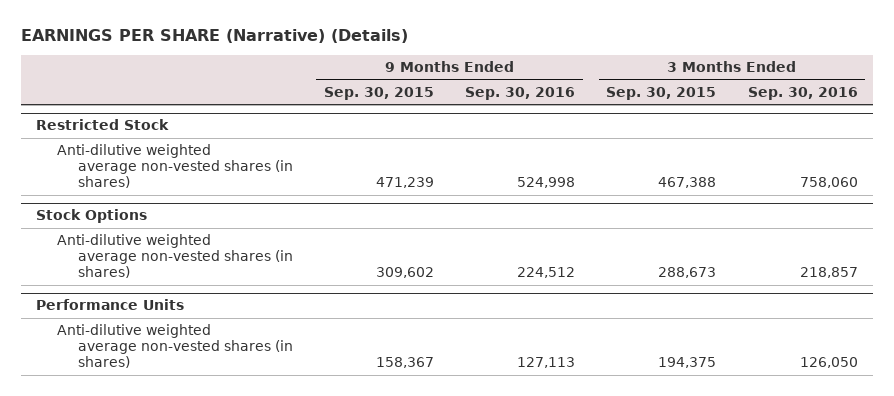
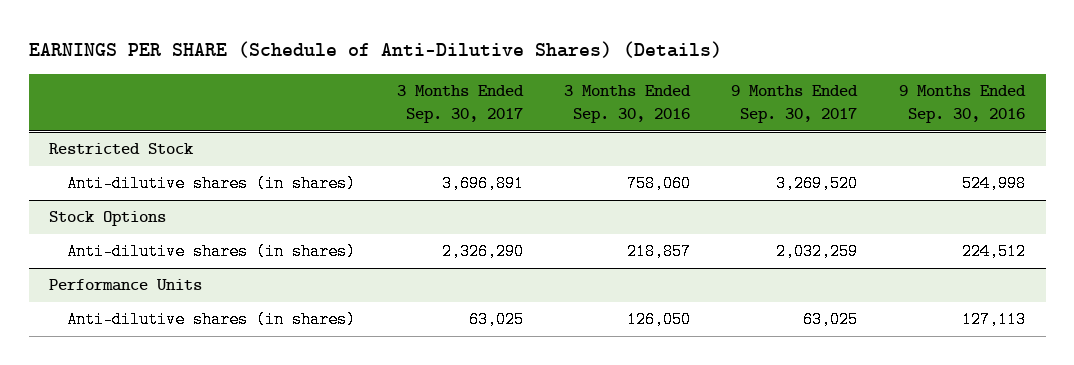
- EARNINGS PER SHARE (Narrative) (Details)
+ EARNINGS PER SHARE (Schedule of Anti-Dilutive Shares) (Details)
- | 9 Months Ended Sep. 30, 2015 | 9 Months Ended Sep. 30, 2016 | 3 Months Ended Sep. 30, 2015 | 3 Months Ended Sep. 30, 2016
+ | 3 Months Ended Sep. 30, 2017 | 3 Months Ended Sep. 30, 2016 | 9 Months Ended Sep. 30, 2017 | 9 Months Ended Sep. 30, 2016
@ Restricted Stock
- Anti-dilutive weighted average non-vested shares (in shares) | 471,239 | 524,998 | 467,388 | 758,060
+ Anti-dilutive shares (in shares) | 3,696,891 | 758,060 | 3,269,520 | 524,998
@ Stock Options
- Anti-dilutive weighted average non-vested shares (in shares) | 309,602 | 224,512 | 288,673 | 218,857
+ Anti-dilutive shares (in shares) | 2,326,290 | 218,857 | 2,032,259 | 224,512
@ Performance Units
- Anti-dilutive weighted average non-vested shares (in shares) | 158,367 | 127,113 | 194,375 | 126,050
+ Anti-dilutive shares (in shares) | 63,025 | 126,050 | 63,025 | 127,113

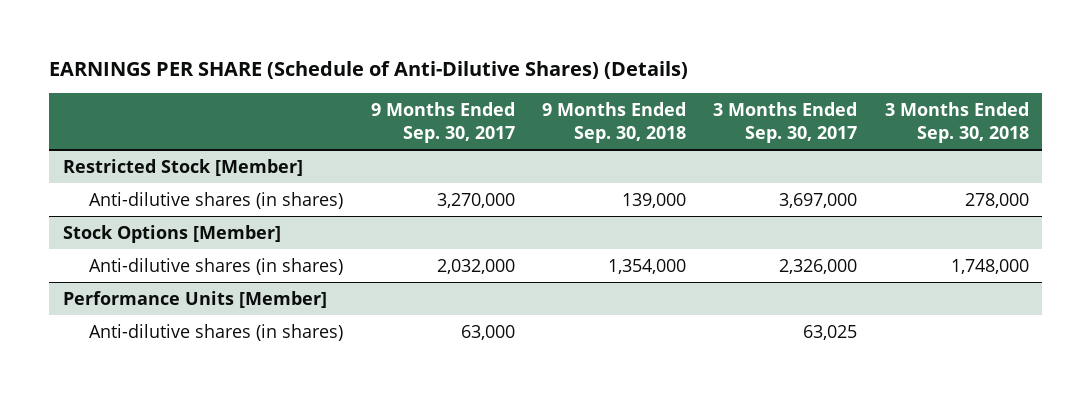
- | 3 Months Ended Sep. 30, 2017 | 3 Months Ended Sep. 30, 2016 | 9 Months Ended Sep. 30, 2017 | 9 Months Ended Sep. 30, 2016
+ | 9 Months Ended Sep. 30, 2017 | 9 Months Ended Sep. 30, 2018 | 3 Months Ended Sep. 30, 2017 | 3 Months Ended Sep. 30, 2018
- Restricted Stock
- Anti-dilutive shares (in shares) | 3,696,891 | 758,060 | 3,269,520 | 524,998
- Stock Options
- Anti-dilutive shares (in shares) | 2,326,290 | 218,857 | 2,032,259 | 224,512
- Performance Units
- Anti-dilutive shares (in shares) | 63,025 | 126,050 | 63,025 | 127,113
+ Restricted Stock [Member]
+ Anti-dilutive shares (in shares) | 3,270,000 | 139,000 | 3,697,000 | 278,000
+ Stock Options [Member]
+ Anti-dilutive shares (in shares) | 2,032,000 | 1,354,000 | 2,326,000 | 1,748,000
+ Performance Units [Member]
+ Anti-dilutive shares (in shares) | 63,000 | | 63,025 |

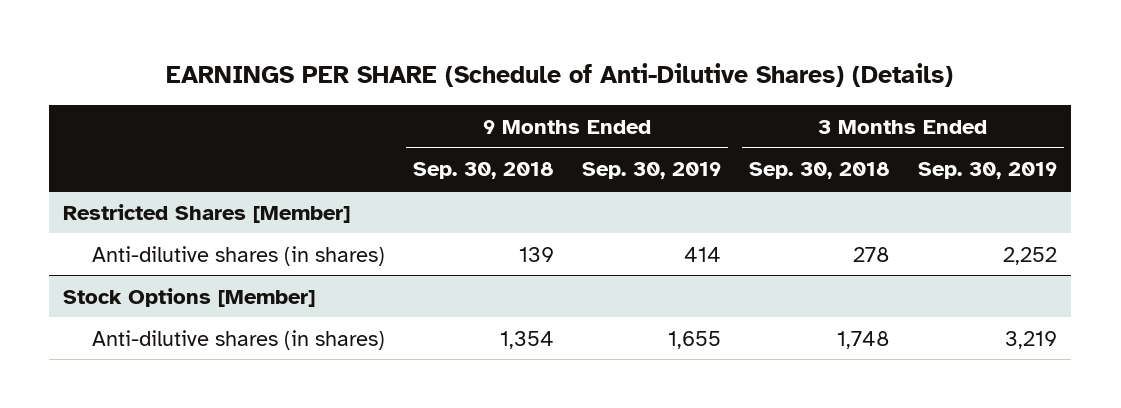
- | 9 Months Ended Sep. 30, 2017 | 9 Months Ended Sep. 30, 2018 | 3 Months Ended Sep. 30, 2017 | 3 Months Ended Sep. 30, 2018
+ | 9 Months Ended Sep. 30, 2018 | 9 Months Ended Sep. 30, 2019 | 3 Months Ended Sep. 30, 2018 | 3 Months Ended Sep. 30, 2019
- Restricted Stock [Member]
- Anti-dilutive shares (in shares) | 3,270,000 | 139,000 | 3,697,000 | 278,000
+ Restricted Shares [Member]
+ Anti-dilutive shares (in shares) | 139 | 414 | 278 | 2,252
@ Stock Options [Member]
- Anti-dilutive shares (in shares) | 2,032,000 | 1,354,000 | 2,326,000 | 1,748,000
- Performance Units [Member]
- Anti-dilutive shares (in shares) | 63,000 | | 63,025 |
@ Stock Options [Member]
+ Anti-dilutive shares (in shares) | 1,354 | 1,655 | 1,748 | 3,219

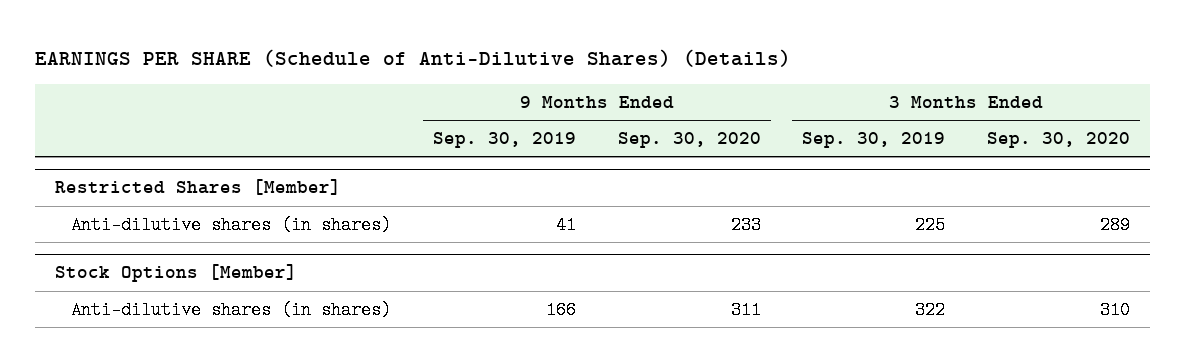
- | 9 Months Ended Sep. 30, 2018 | 9 Months Ended Sep. 30, 2019 | 3 Months Ended Sep. 30, 2018 | 3 Months Ended Sep. 30, 2019
+ | 9 Months Ended Sep. 30, 2019 | 9 Months Ended Sep. 30, 2020 | 3 Months Ended Sep. 30, 2019 | 3 Months Ended Sep. 30, 2020
@ Restricted Shares [Member]
- Anti-dilutive shares (in shares) | 139 | 414 | 278 | 2,252
+ Anti-dilutive shares (in shares) | 41 | 233 | 225 | 289
@ Stock Options [Member]
- Anti-dilutive shares (in shares) | 1,354 | 1,655 | 1,748 | 3,219
+ Anti-dilutive shares (in shares) | 166 | 311 | 322 | 310

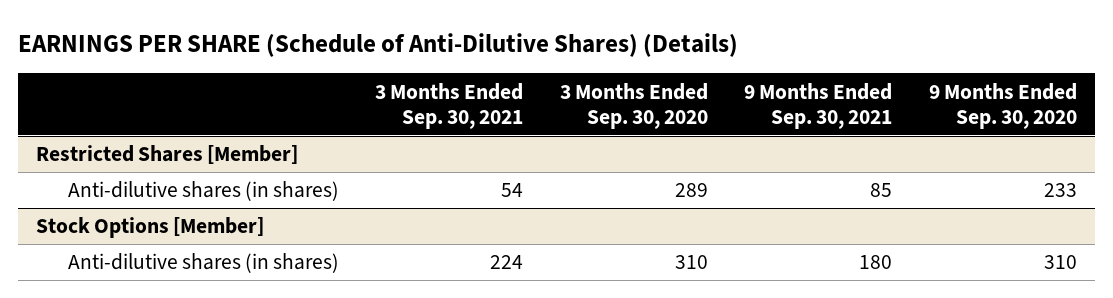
- | 9 Months Ended Sep. 30, 2019 | 9 Months Ended Sep. 30, 2020 | 3 Months Ended Sep. 30, 2019 | 3 Months Ended Sep. 30, 2020
+ | 3 Months Ended Sep. 30, 2021 | 3 Months Ended Sep. 30, 2020 | 9 Months Ended Sep. 30, 2021 | 9 Months Ended Sep. 30, 2020
@ Stock Options [Member]
- Anti-dilutive shares (in shares) | 166 | 311 | 322 | 310
+ Anti-dilutive shares (in shares) | 224 | 310 | 180 | 310

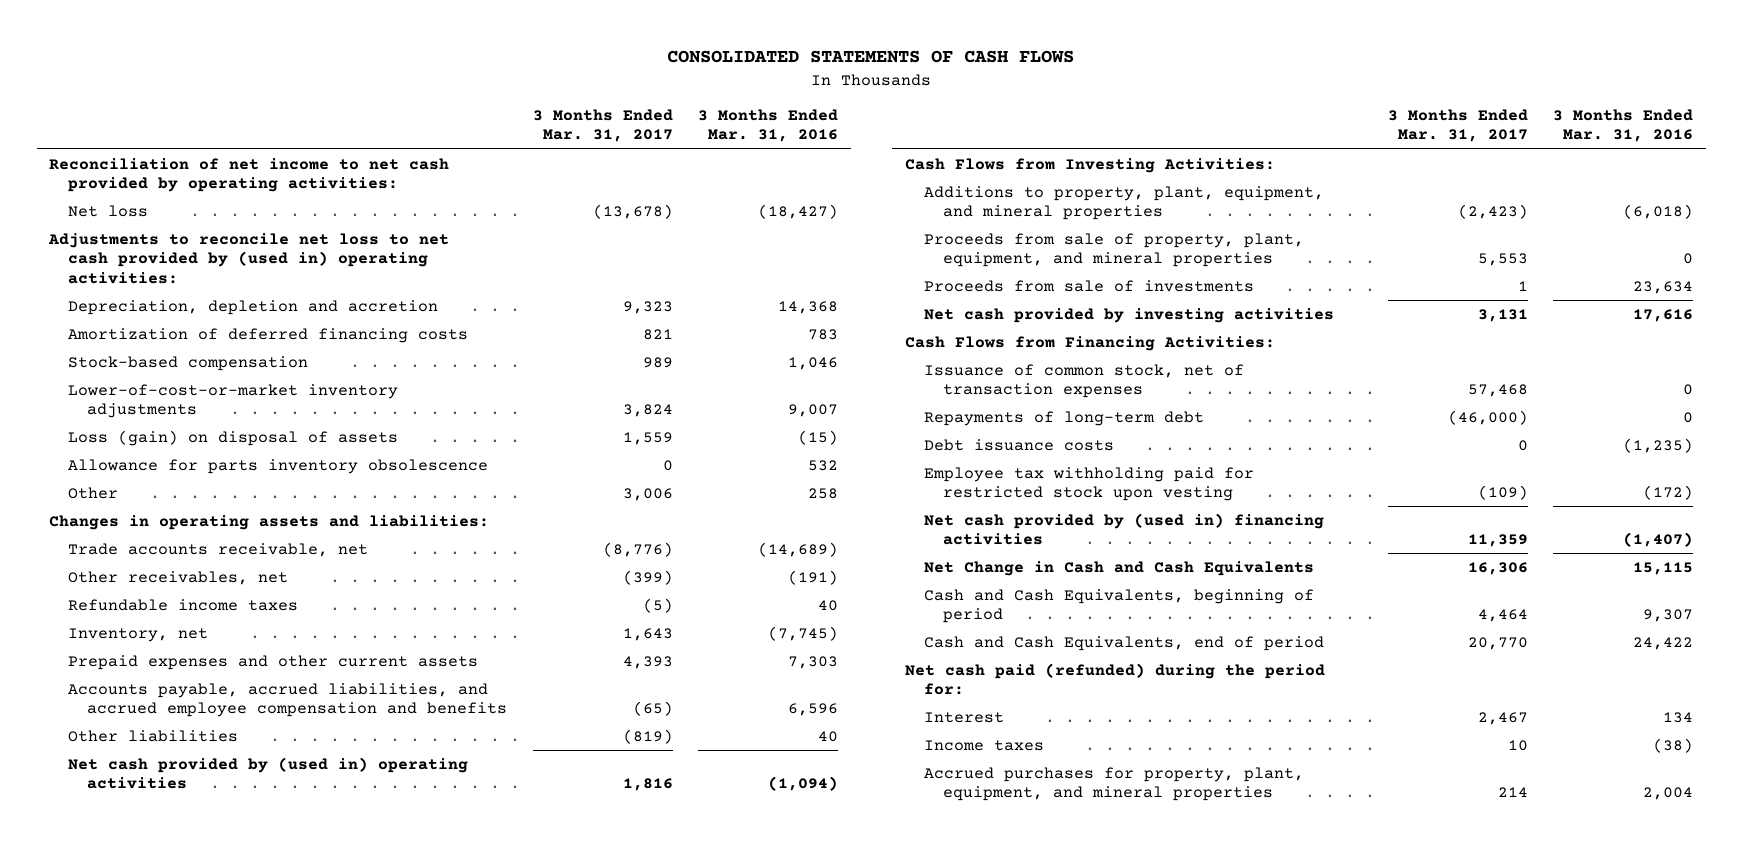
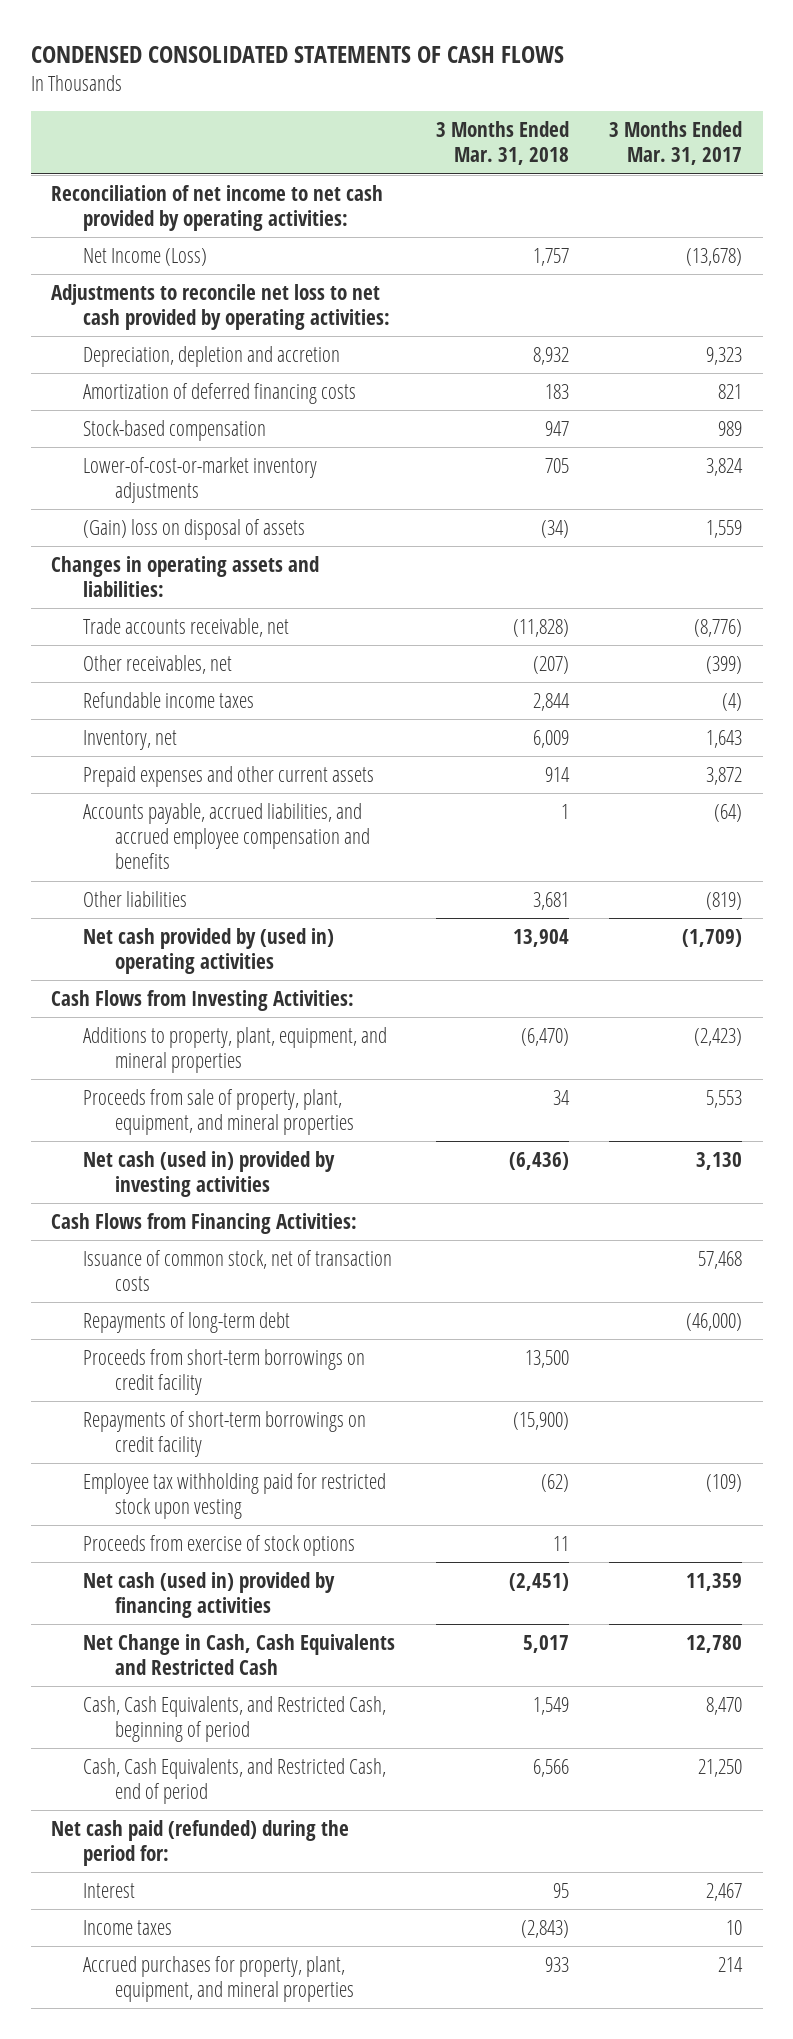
- CONSOLIDATED STATEMENTS OF CASH FLOWS
+ CONDENSED CONSOLIDATED STATEMENTS OF CASH FLOWS
- | 3 Months Ended Mar. 31, 2017 | 3 Months Ended Mar. 31, 2016
+ | 3 Months Ended Mar. 31, 2018 | 3 Months Ended Mar. 31, 2017
- Net loss | (13,678) | (18,427)
- Adjustments to reconcile net loss to net cash provided by (used in) operating activities:
+ Net Income (Loss) | 1,757 | (13,678)
+ Adjustments to reconcile net loss to net cash provided by operating activities:
- Loss (gain) on disposal of assets | 1,559 | (15)
- Allowance for parts inventory obsolescence | 0 | 532
- Other | 3,006 | 258
+ (Gain) loss on disposal of assets | (34) | 1,559
- Refundable income taxes | (5) | 40
+ Refundable income taxes | 2,844 | (4)
- Prepaid expenses and other current assets | 4,393 | 7,303
- Accounts payable, accrued liabilities, and accrued employee compensation and benefits | (65) | 6,596
+ Prepaid expenses and other current assets | 914 | 3,872
+ Accounts payable, accrued liabilities, and accrued employee compensation and benefits | 1 | (64)
- Net cash provided by (used in) operating activities | 1,816 | (1,094)
+ Net cash provided by (used in) operating activities | 13,904 | (1,709)
- Proceeds from sale of investments | 1 | 23,634
- Net cash provided by investing activities | 3,131 | 17,616
+ Net cash (used in) provided by investing activities | (6,436) | 3,130
- Issuance of common stock, net of transaction expenses | 57,468 | 0
+ Issuance of common stock, net of transaction costs | | 57,468
- Debt issuance costs | 0 | (1,235)
+ Proceeds from short-term borrowings on credit facility | 13,500 |
+ Repayments of short-term borrowings on credit facility | (15,900) |
- Net cash provided by (used in) financing activities | 11,359 | (1,407)
- Net Change in Cash and Cash Equivalents | 16,306 | 15,115
- Cash and Cash Equivalents, beginning of period | 4,464 | 9,307
- Cash and Cash Equivalents, end of period | 20,770 | 24,422
+ Proceeds from exercise of stock options | 11 |
+ Net cash (used in) provided by financing activities | (2,451) | 11,359
+ Net Change in Cash, Cash Equivalents and Restricted Cash | 5,017 | 12,780
+ Cash, Cash Equivalents, and Restricted Cash, beginning of period | 1,549 | 8,470
+ Cash, Cash Equivalents, and Restricted Cash, end of period | 6,566 | 21,250

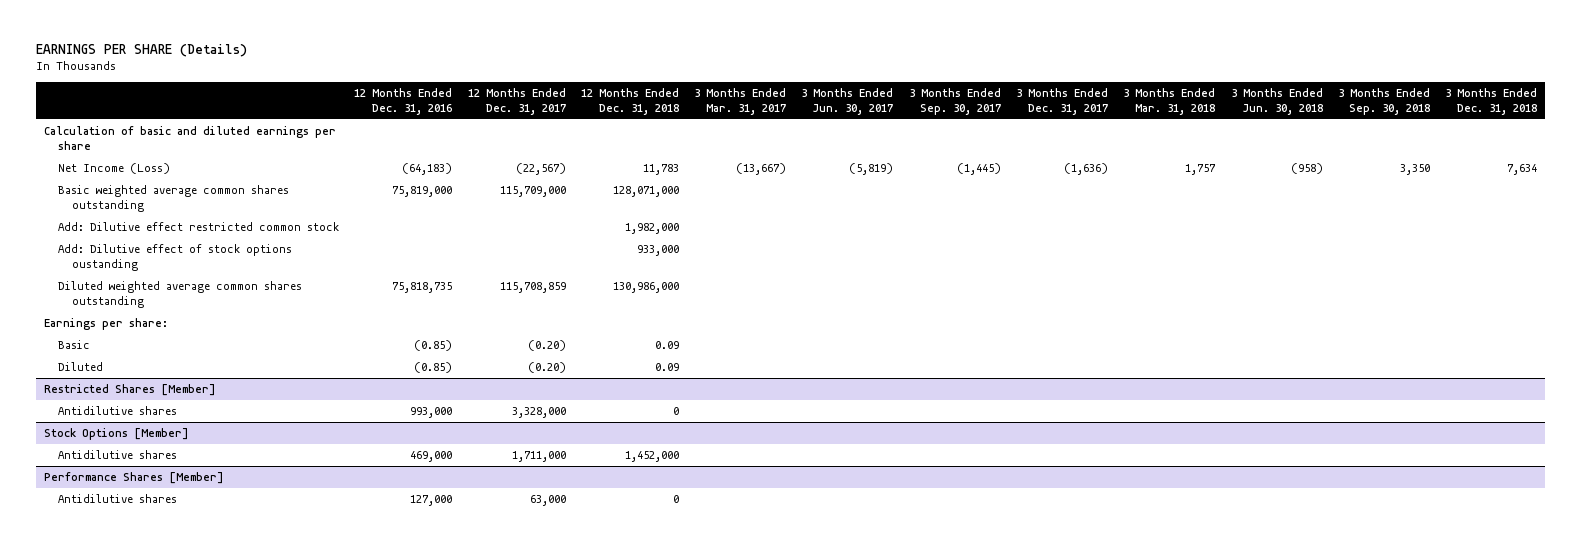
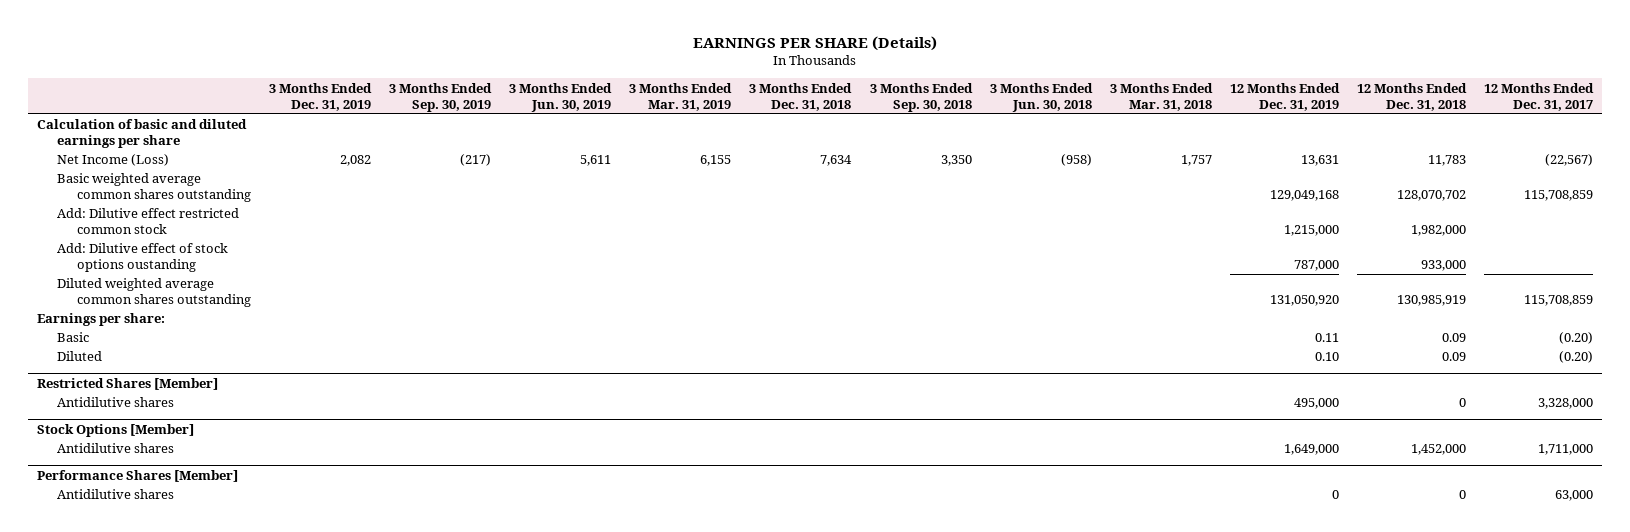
- | 12 Months Ended Dec. 31, 2016 | 12 Months Ended Dec. 31, 2017 | 12 Months Ended Dec. 31, 2018 | 3 Months Ended Mar. 31, 2017 | 3 Months Ended Jun. 30, 2017 | 3 Months Ended Sep. 30, 2017 | 3 Months Ended Dec. 31, 2017 | 3 Months Ended Mar. 31, 2018 | 3 Months Ended Jun. 30, 2018 | 3 Months Ended Sep. 30, 2018 | 3 Months Ended Dec. 31, 2018
+ | 3 Months Ended Dec. 31, 2019 | 3 Months Ended Sep. 30, 2019 | 3 Months Ended Jun. 30, 2019 | 3 Months Ended Mar. 31, 2019 | 3 Months Ended Dec. 31, 2018 | 3 Months Ended Sep. 30, 2018 | 3 Months Ended Jun. 30, 2018 | 3 Months Ended Mar. 31, 2018 | 12 Months Ended Dec. 31, 2019 | 12 Months Ended Dec. 31, 2018 | 12 Months Ended Dec. 31, 2017
- Basic weighted average common shares outstanding | 75,819,000 | 115,709,000 | 128,071,000 | | | | | | | |
+ Basic weighted average common shares outstanding | | | | | | | | | 129,049,168 | 128,070,702 | 115,708,859
- Diluted weighted average common shares outstanding | 75,818,735 | 115,708,859 | 130,986,000 | | | | | | | |
+ Diluted weighted average common shares outstanding | | | | | | | | | 131,050,920 | 130,985,919 | 115,708,859

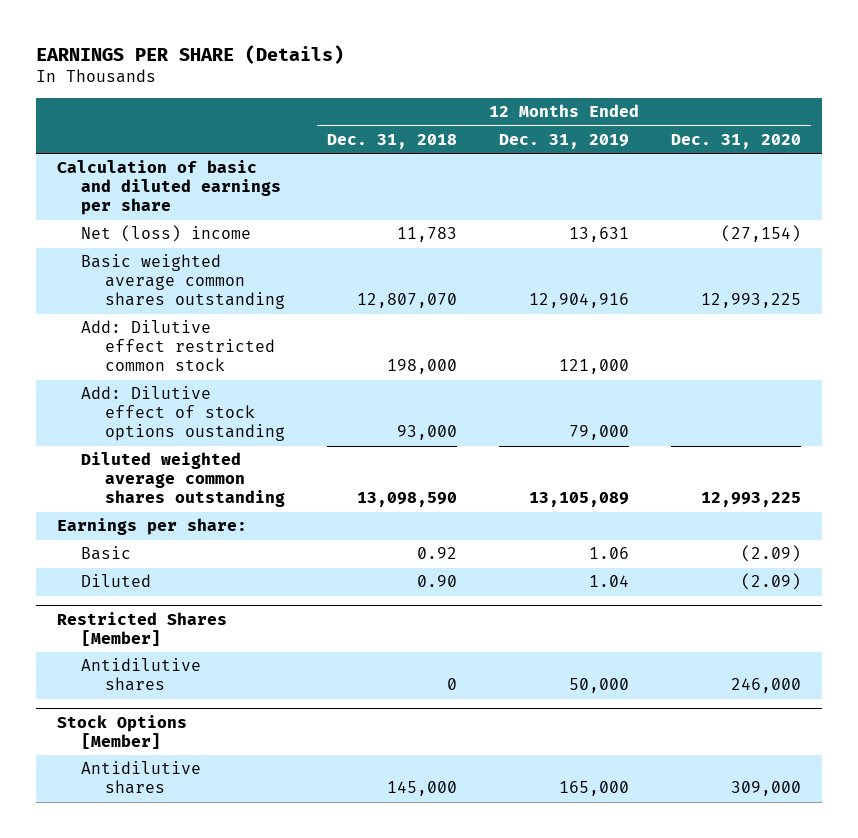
- | 3 Months Ended Dec. 31, 2019 | 3 Months Ended Sep. 30, 2019 | 3 Months Ended Jun. 30, 2019 | 3 Months Ended Mar. 31, 2019 | 3 Months Ended Dec. 31, 2018 | 3 Months Ended Sep. 30, 2018 | 3 Months Ended Jun. 30, 2018 | 3 Months Ended Mar. 31, 2018 | 12 Months Ended Dec. 31, 2019 | 12 Months Ended Dec. 31, 2018 | 12 Months Ended Dec. 31, 2017
+ | 12 Months Ended Dec. 31, 2018 | 12 Months Ended Dec. 31, 2019 | 12 Months Ended Dec. 31, 2020
- Net Income (Loss) | 2,082 | (217) | 5,611 | 6,155 | 7,634 | 3,350 | (958) | 1,757 | 13,631 | 11,783 | (22,567)
- Basic weighted average common shares outstanding | | | | | | | | | 129,049,168 | 128,070,702 | 115,708,859
- Add: Dilutive effect restricted common stock | | | | | | | | | 1,215,000 | 1,982,000 |
- Add: Dilutive effect of stock options oustanding | | | | | | | | | 787,000 | 933,000 |
- Diluted weighted average common shares outstanding | | | | | | | | | 131,050,920 | 130,985,919 | 115,708,859
+ Net (loss) income | 11,783 | 13,631 | (27,154)
+ Basic weighted average common shares outstanding | 12,807,070 | 12,904,916 | 12,993,225
+ Add: Dilutive effect restricted common stock | 198,000 | 121,000 |
+ Add: Dilutive effect of stock options oustanding | 93,000 | 79,000 |
+ Diluted weighted average common shares outstanding | 13,098,590 | 13,105,089 | 12,993,225
- Basic | | | | | | | | | 0.11 | 0.09 | (0.20)
- Diluted | | | | | | | | | 0.10 | 0.09 | (0.20)
+ Basic | 0.92 | 1.06 | (2.09)
+ Diluted | 0.90 | 1.04 | (2.09)
@ Restricted Shares [Member]
- Antidilutive shares | | | | | | | | | 495,000 | 0 | 3,328,000
+ Antidilutive shares | 0 | 50,000 | 246,000
@ Stock Options [Member]
- Antidilutive shares | | | | | | | | | 1,649,000 | 1,452,000 | 1,711,000
- Performance Shares [Member]
- Antidilutive shares | | | | | | | | | 0 | 0 | 63,000
@ Stock Options [Member]
+ Antidilutive shares | 145,000 | 165,000 | 309,000

